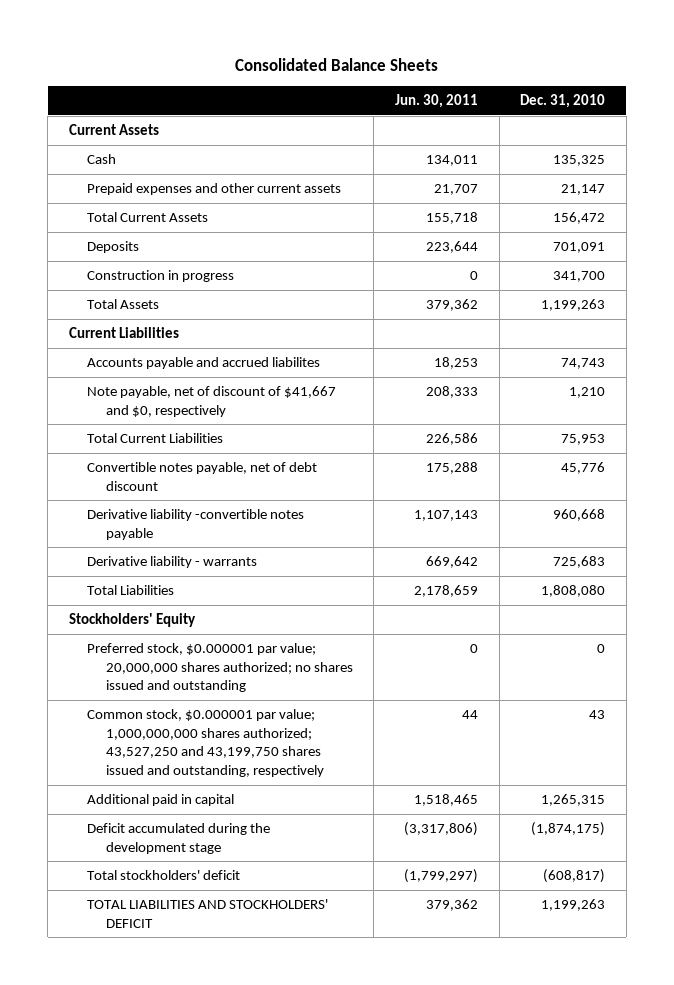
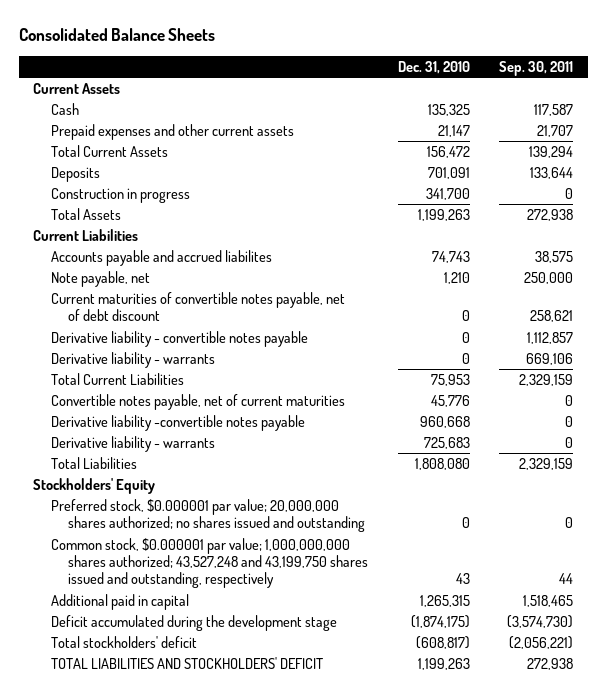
- | Jun. 30, 2011 | Dec. 31, 2010
+ | Dec. 31, 2010 | Sep. 30, 2011
- Note payable, net of discount of $41,667 and $0, respectively | 208,333 | 1,210
+ Note payable, net | 1,210 | 250,000
+ Current maturities of convertible notes payable, net of debt discount | 0 | 258,621
+ Derivative liability - convertible notes payable | 0 | 1,112,857
+ Derivative liability - warrants | 0 | 669,106
- Convertible notes payable, net of debt discount | 175,288 | 45,776
+ Convertible notes payable, net of current maturities | 45,776 | 0
- Common stock, $0.000001 par value; 1,000,000,000 shares authorized; 43,527,250 and 43,199,750 shares issued and outstanding, respectively | 44 | 43
+ Common stock, $0.000001 par value; 1,000,000,000 shares authorized; 43,527,248 and 43,199,750 shares issued and outstanding, respectively | 43 | 44

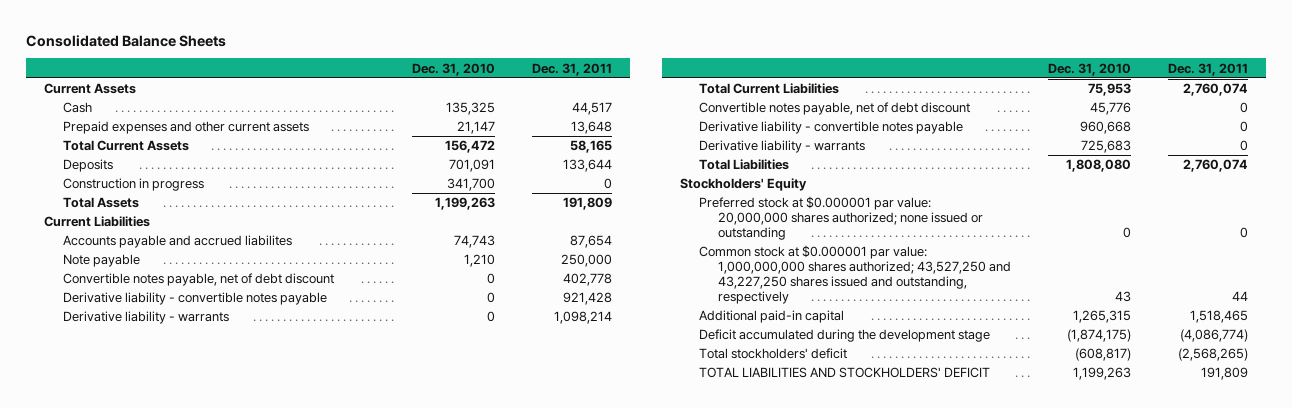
- | Dec. 31, 2010 | Sep. 30, 2011
+ | Dec. 31, 2010 | Dec. 31, 2011
- Note payable, net | 1,210 | 250,000
- Current maturities of convertible notes payable, net of debt discount | 0 | 258,621
+ Note payable | 1,210 | 250,000
+ Convertible notes payable, net of debt discount | 0 | 402,778
- Convertible notes payable, net of current maturities | 45,776 | 0
- Derivative liability -convertible notes payable | 960,668 | 0
+ Convertible notes payable, net of debt discount | 45,776 | 0
+ Derivative liability - convertible notes payable | 960,668 | 0
- Preferred stock, $0.000001 par value; 20,000,000 shares authorized; no shares issued and outstanding | 0 | 0
- Common stock, $0.000001 par value; 1,000,000,000 shares authorized; 43,527,248 and 43,199,750 shares issued and outstanding, respectively | 43 | 44
- Additional paid in capital | 1,265,315 | 1,518,465
+ Preferred stock at $0.000001 par value: 20,000,000 shares authorized; none issued or outstanding | 0 | 0
+ Common stock at $0.000001 par value: 1,000,000,000 shares authorized; 43,527,250 and 43,227,250 shares issued and outstanding, respectively | 43 | 44
+ Additional paid-in capital | 1,265,315 | 1,518,465

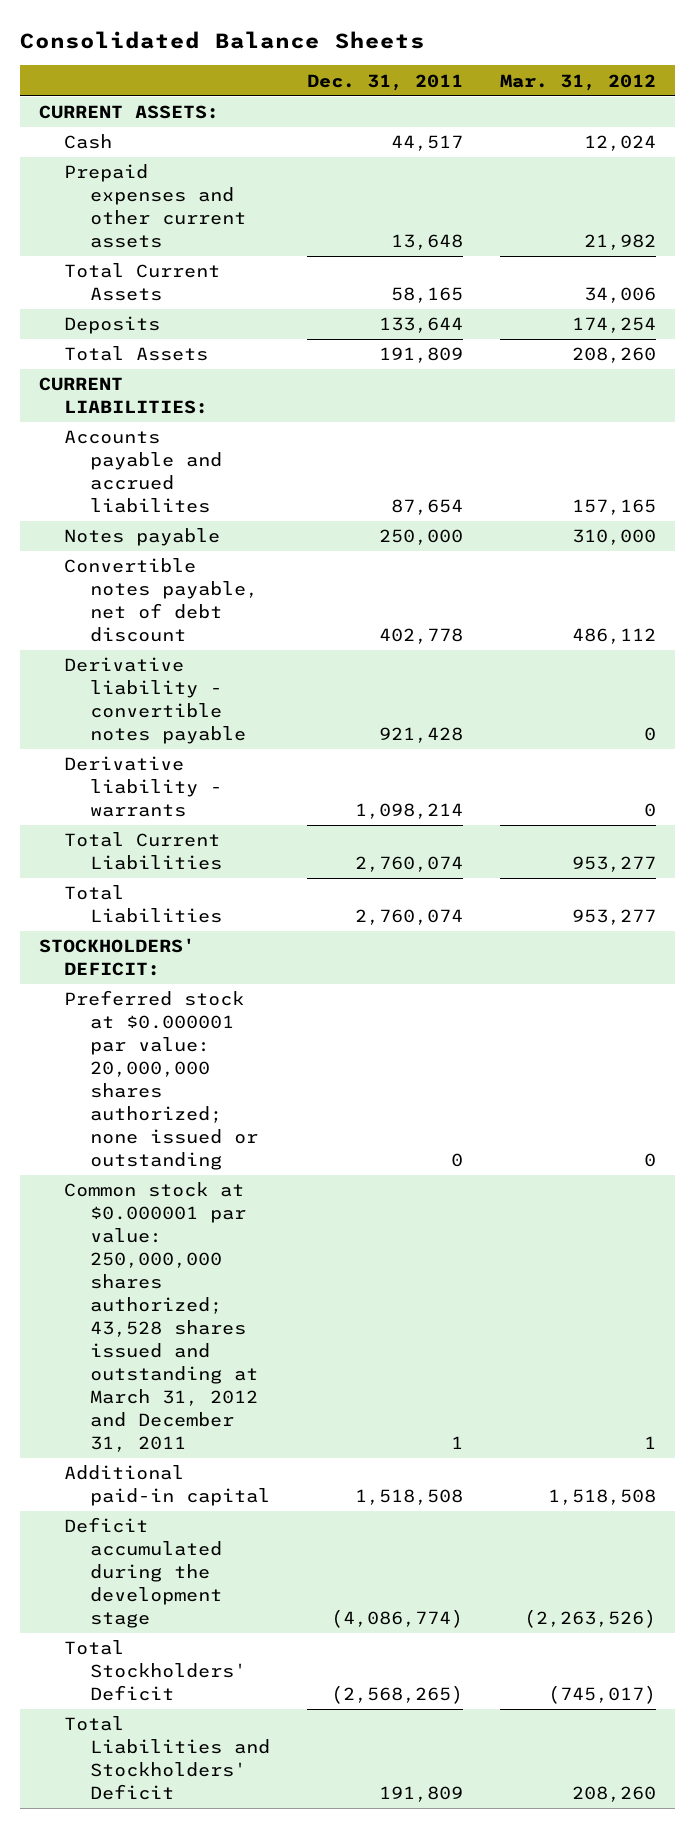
- | Dec. 31, 2010 | Dec. 31, 2011
+ | Dec. 31, 2011 | Mar. 31, 2012
- Current Assets
+ CURRENT ASSETS:
- Construction in progress | 341,700 | 0
- Current Liabilities
+ CURRENT LIABILITIES:
- Note payable | 1,210 | 250,000
+ Notes payable | 250,000 | 310,000
- Convertible notes payable, net of debt discount | 45,776 | 0
- Derivative liability - convertible notes payable | 960,668 | 0
- Derivative liability - warrants | 725,683 | 0
- Stockholders' Equity
+ STOCKHOLDERS' DEFICIT:
- Common stock at $0.000001 par value: 1,000,000,000 shares authorized; 43,527,250 and 43,227,250 shares issued and outstanding, respectively | 43 | 44
- Additional paid-in capital | 1,265,315 | 1,518,465
+ Common stock at $0.000001 par value: 250,000,000 shares authorized; 43,528 shares issued and outstanding at March 31, 2012 and December 31, 2011 | 1 | 1
+ Additional paid-in capital | 1,518,508 | 1,518,508
- Total stockholders' deficit | (608,817) | (2,568,265)
- TOTAL LIABILITIES AND STOCKHOLDERS' DEFICIT | 1,199,263 | 191,809
+ Total Stockholders' Deficit | (2,568,265) | (745,017)
+ Total Liabilities and Stockholders' Deficit | 191,809 | 208,260

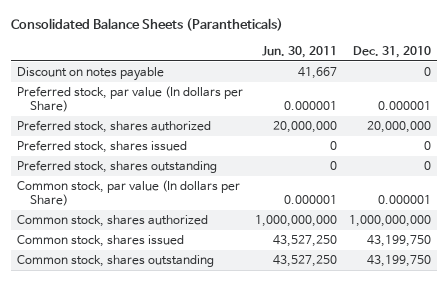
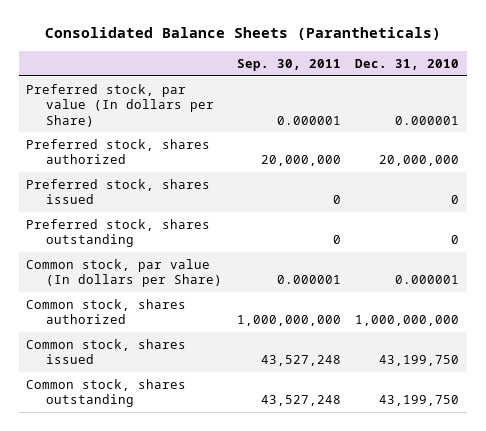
- | Jun. 30, 2011 | Dec. 31, 2010
+ | Sep. 30, 2011 | Dec. 31, 2010
- Discount on notes payable | 41,667 | 0

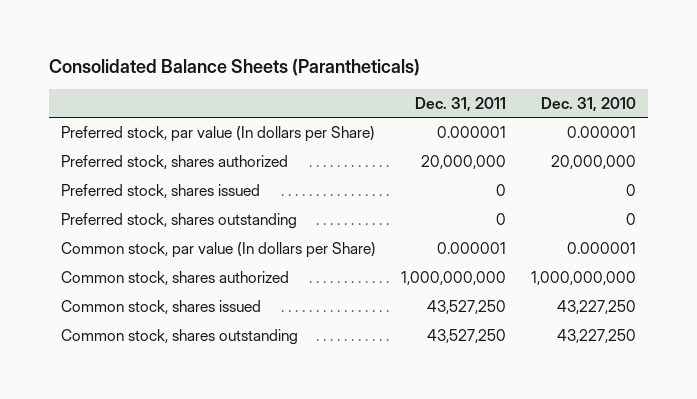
- | Sep. 30, 2011 | Dec. 31, 2010
+ | Dec. 31, 2011 | Dec. 31, 2010
- Common stock, shares issued | 43,527,248 | 43,199,750
- Common stock, shares outstanding | 43,527,248 | 43,199,750
+ Common stock, shares issued | 43,527,250 | 43,227,250
+ Common stock, shares outstanding | 43,527,250 | 43,227,250

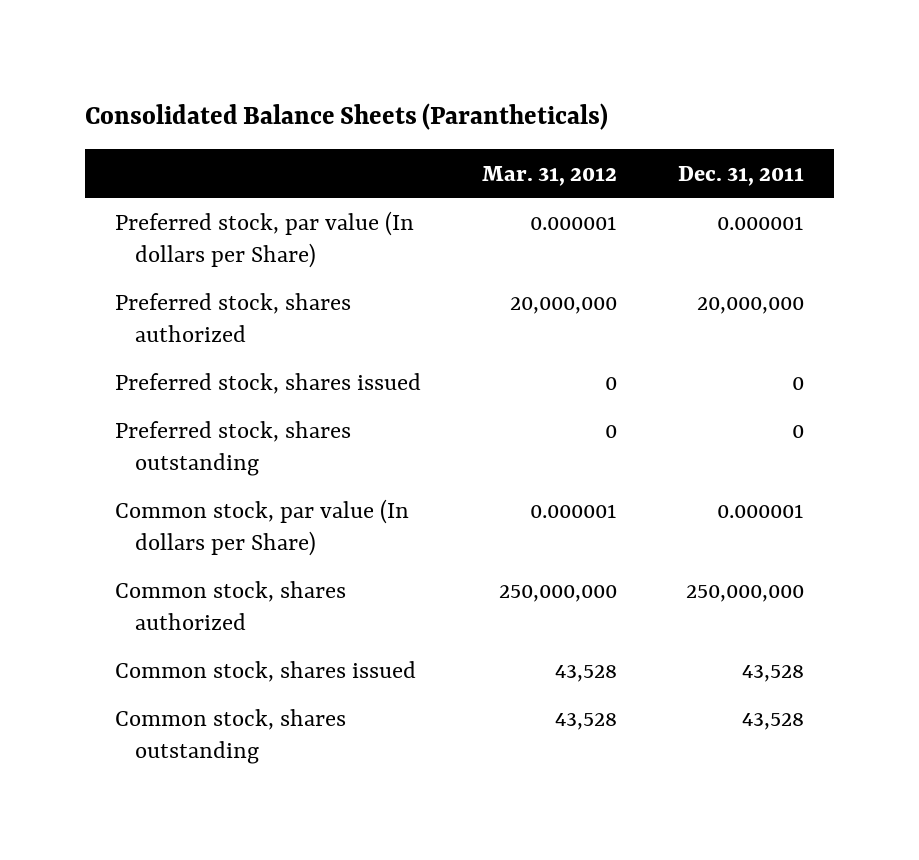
- | Dec. 31, 2011 | Dec. 31, 2010
+ | Mar. 31, 2012 | Dec. 31, 2011
- Common stock, shares authorized | 1,000,000,000 | 1,000,000,000
- Common stock, shares issued | 43,527,250 | 43,227,250
- Common stock, shares outstanding | 43,527,250 | 43,227,250
+ Common stock, shares authorized | 250,000,000 | 250,000,000
+ Common stock, shares issued | 43,528 | 43,528
+ Common stock, shares outstanding | 43,528 | 43,528

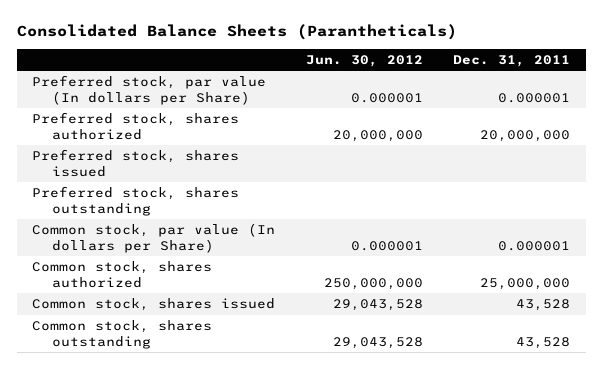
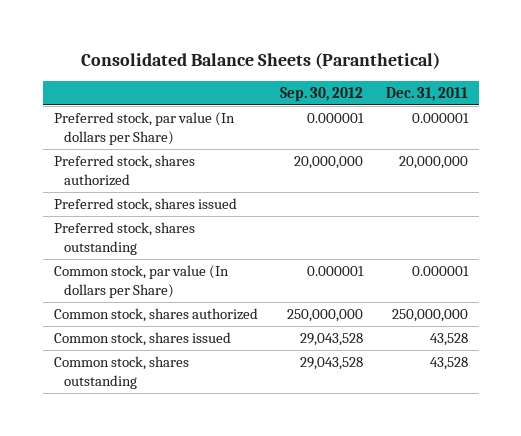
- Consolidated Balance Sheets (Parantheticals)
+ Consolidated Balance Sheets (Paranthetical)
- | Jun. 30, 2012 | Dec. 31, 2011
+ | Sep. 30, 2012 | Dec. 31, 2011
- Common stock, shares authorized | 250,000,000 | 25,000,000
+ Common stock, shares authorized | 250,000,000 | 250,000,000

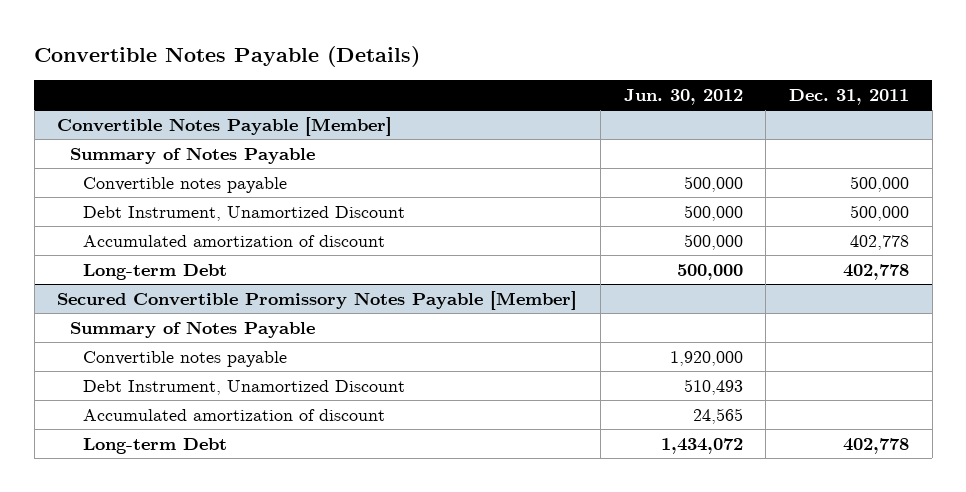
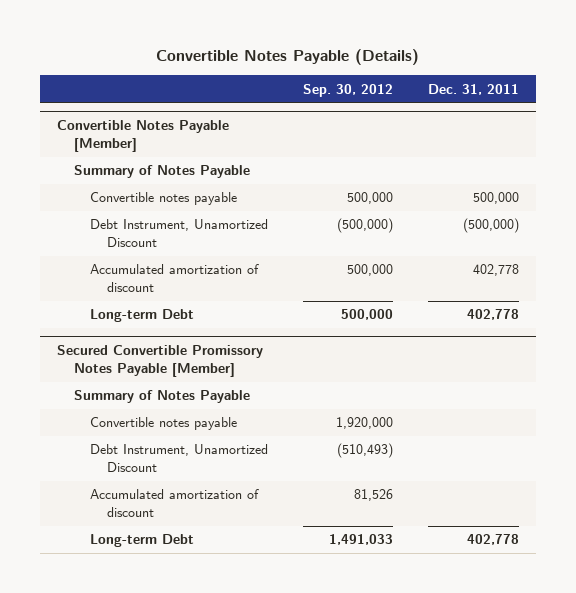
- | Jun. 30, 2012 | Dec. 31, 2011
+ | Sep. 30, 2012 | Dec. 31, 2011
@ Convertible Notes Payable [Member]
- Debt Instrument, Unamortized Discount | 500,000 | 500,000
+ Debt Instrument, Unamortized Discount | (500,000) | (500,000)

